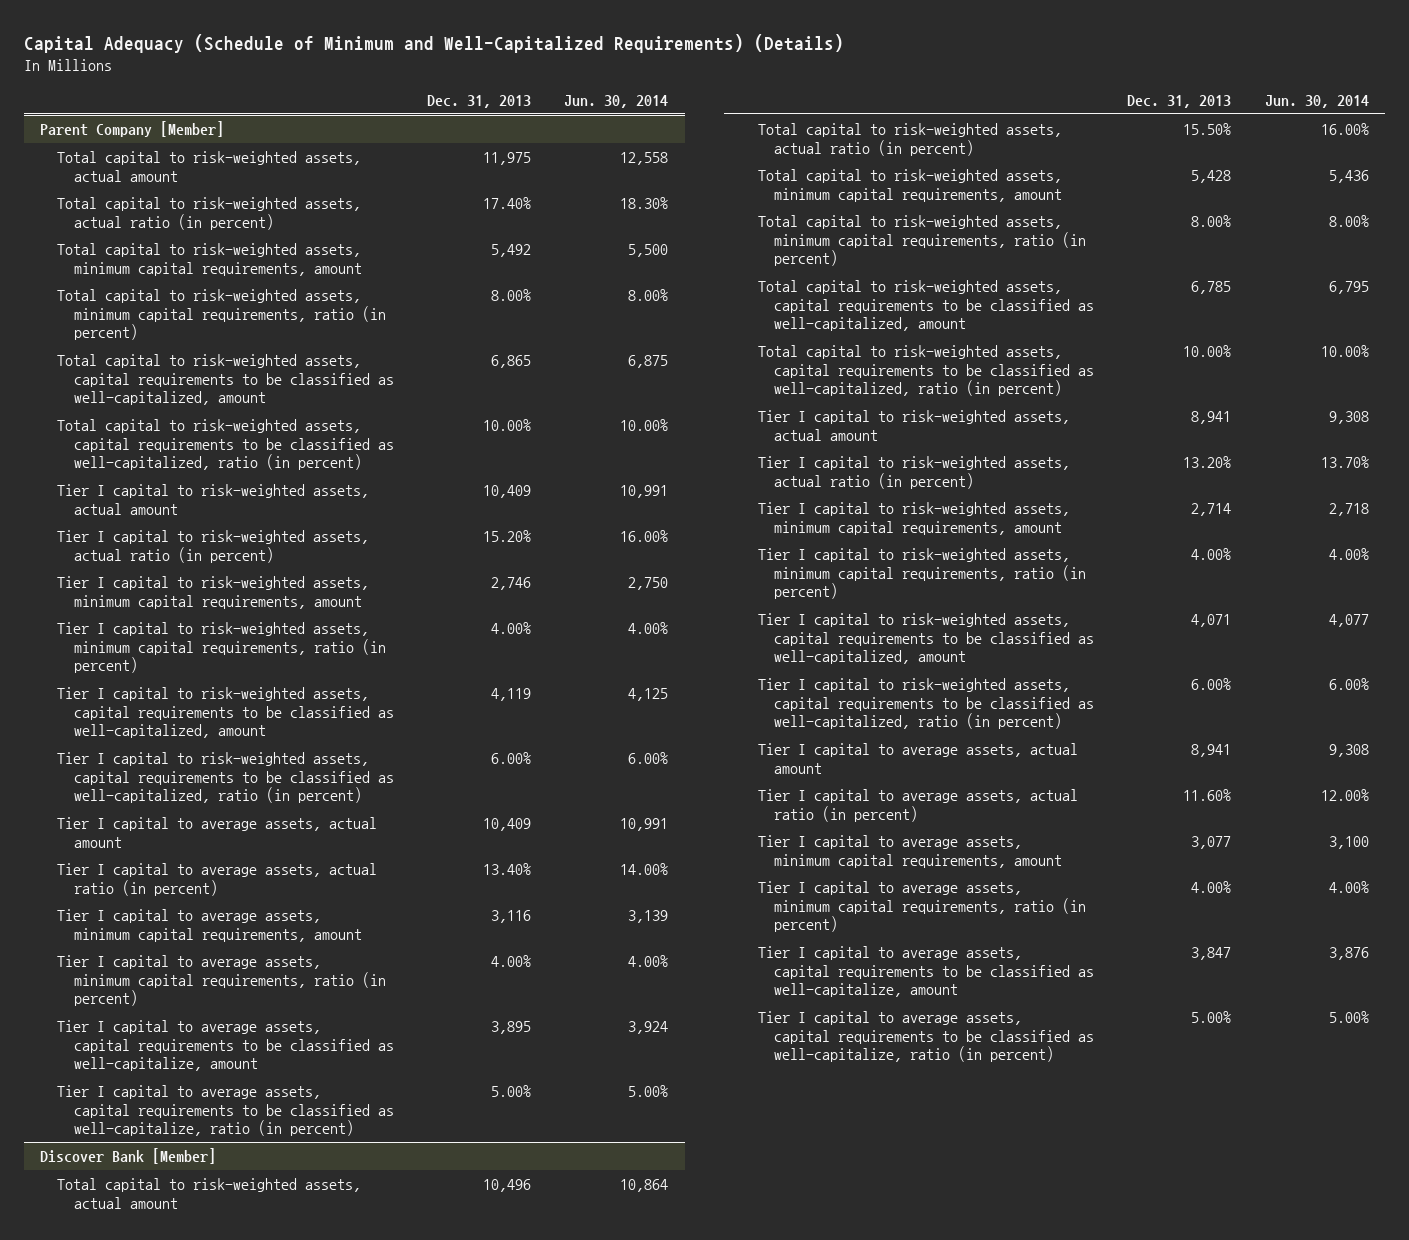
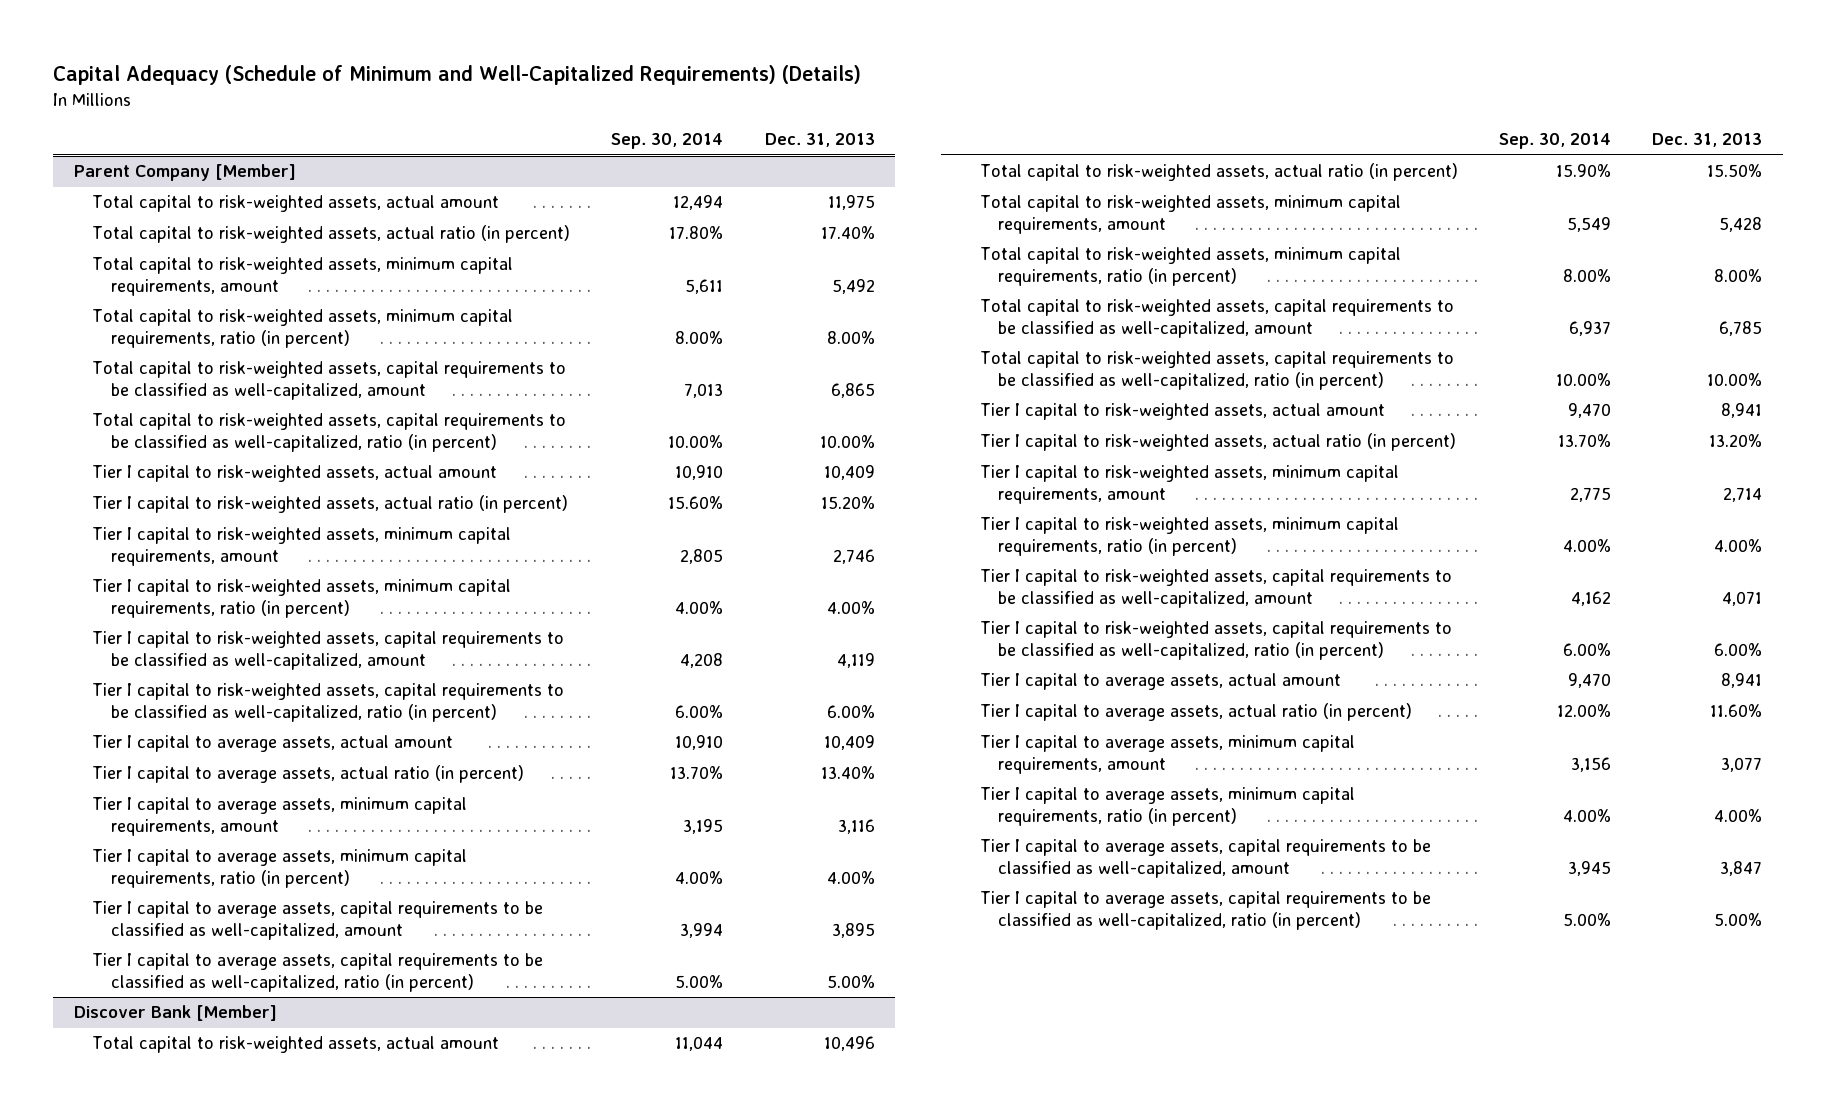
- | Dec. 31, 2013 | Jun. 30, 2014
+ | Sep. 30, 2014 | Dec. 31, 2013
@ Parent Company [Member]
- Tier I capital to average assets, capital requirements to be classified as well-capitalize, amount | 3,895 | 3,924
- Tier I capital to average assets, capital requirements to be classified as well-capitalize, ratio (in percent) | 5.00% | 5.00%
+ Tier I capital to average assets, capital requirements to be classified as well-capitalized, amount | 3,994 | 3,895
+ Tier I capital to average assets, capital requirements to be classified as well-capitalized, ratio (in percent) | 5.00% | 5.00%
@ Discover Bank [Member]
- Tier I capital to average assets, capital requirements to be classified as well-capitalize, amount | 3,847 | 3,876
- Tier I capital to average assets, capital requirements to be classified as well-capitalize, ratio (in percent) | 5.00% | 5.00%
+ Tier I capital to average assets, capital requirements to be classified as well-capitalized, amount | 3,945 | 3,847
+ Tier I capital to average assets, capital requirements to be classified as well-capitalized, ratio (in percent) | 5.00% | 5.00%

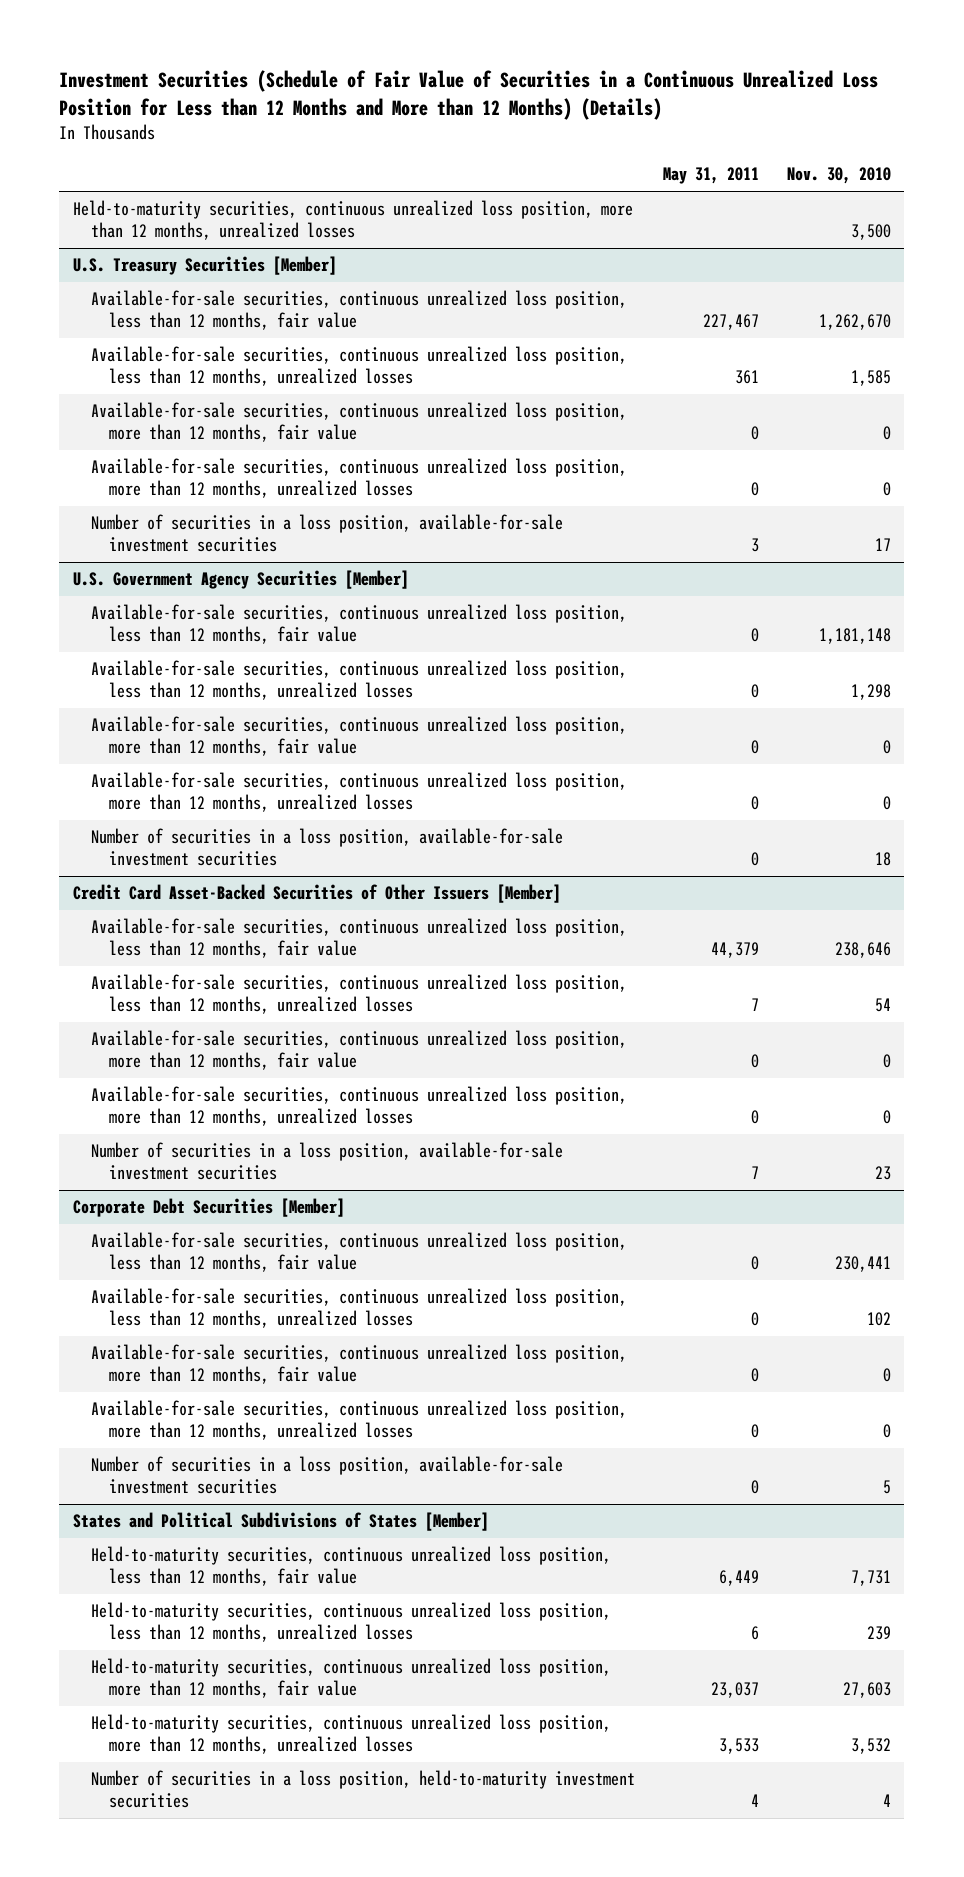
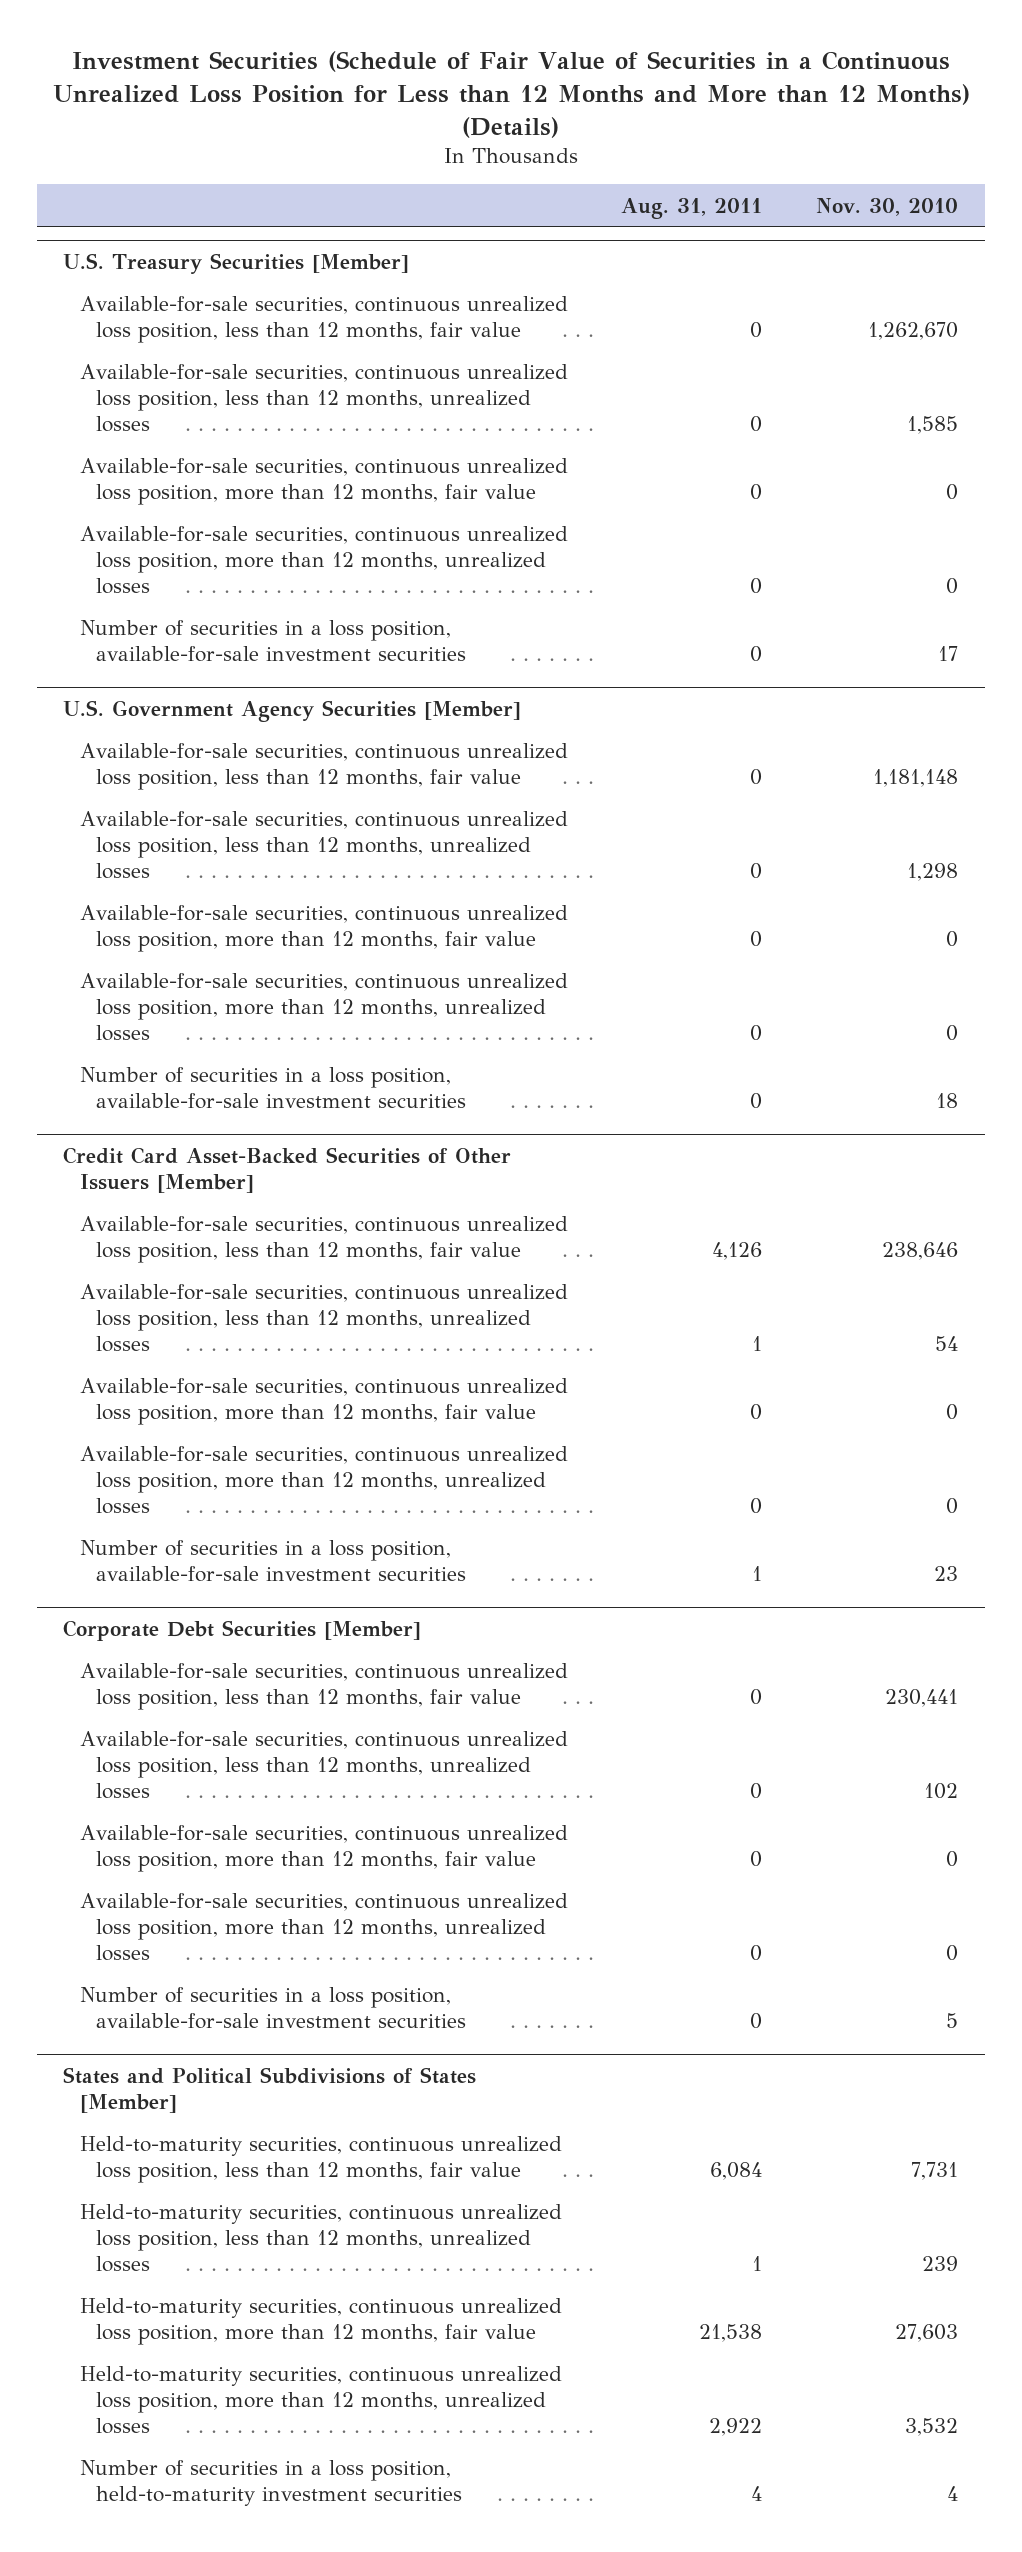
- | May 31, 2011 | Nov. 30, 2010
+ | Aug. 31, 2011 | Nov. 30, 2010
- Held-to-maturity securities, continuous unrealized loss position, more than 12 months, unrealized losses | | 3,500

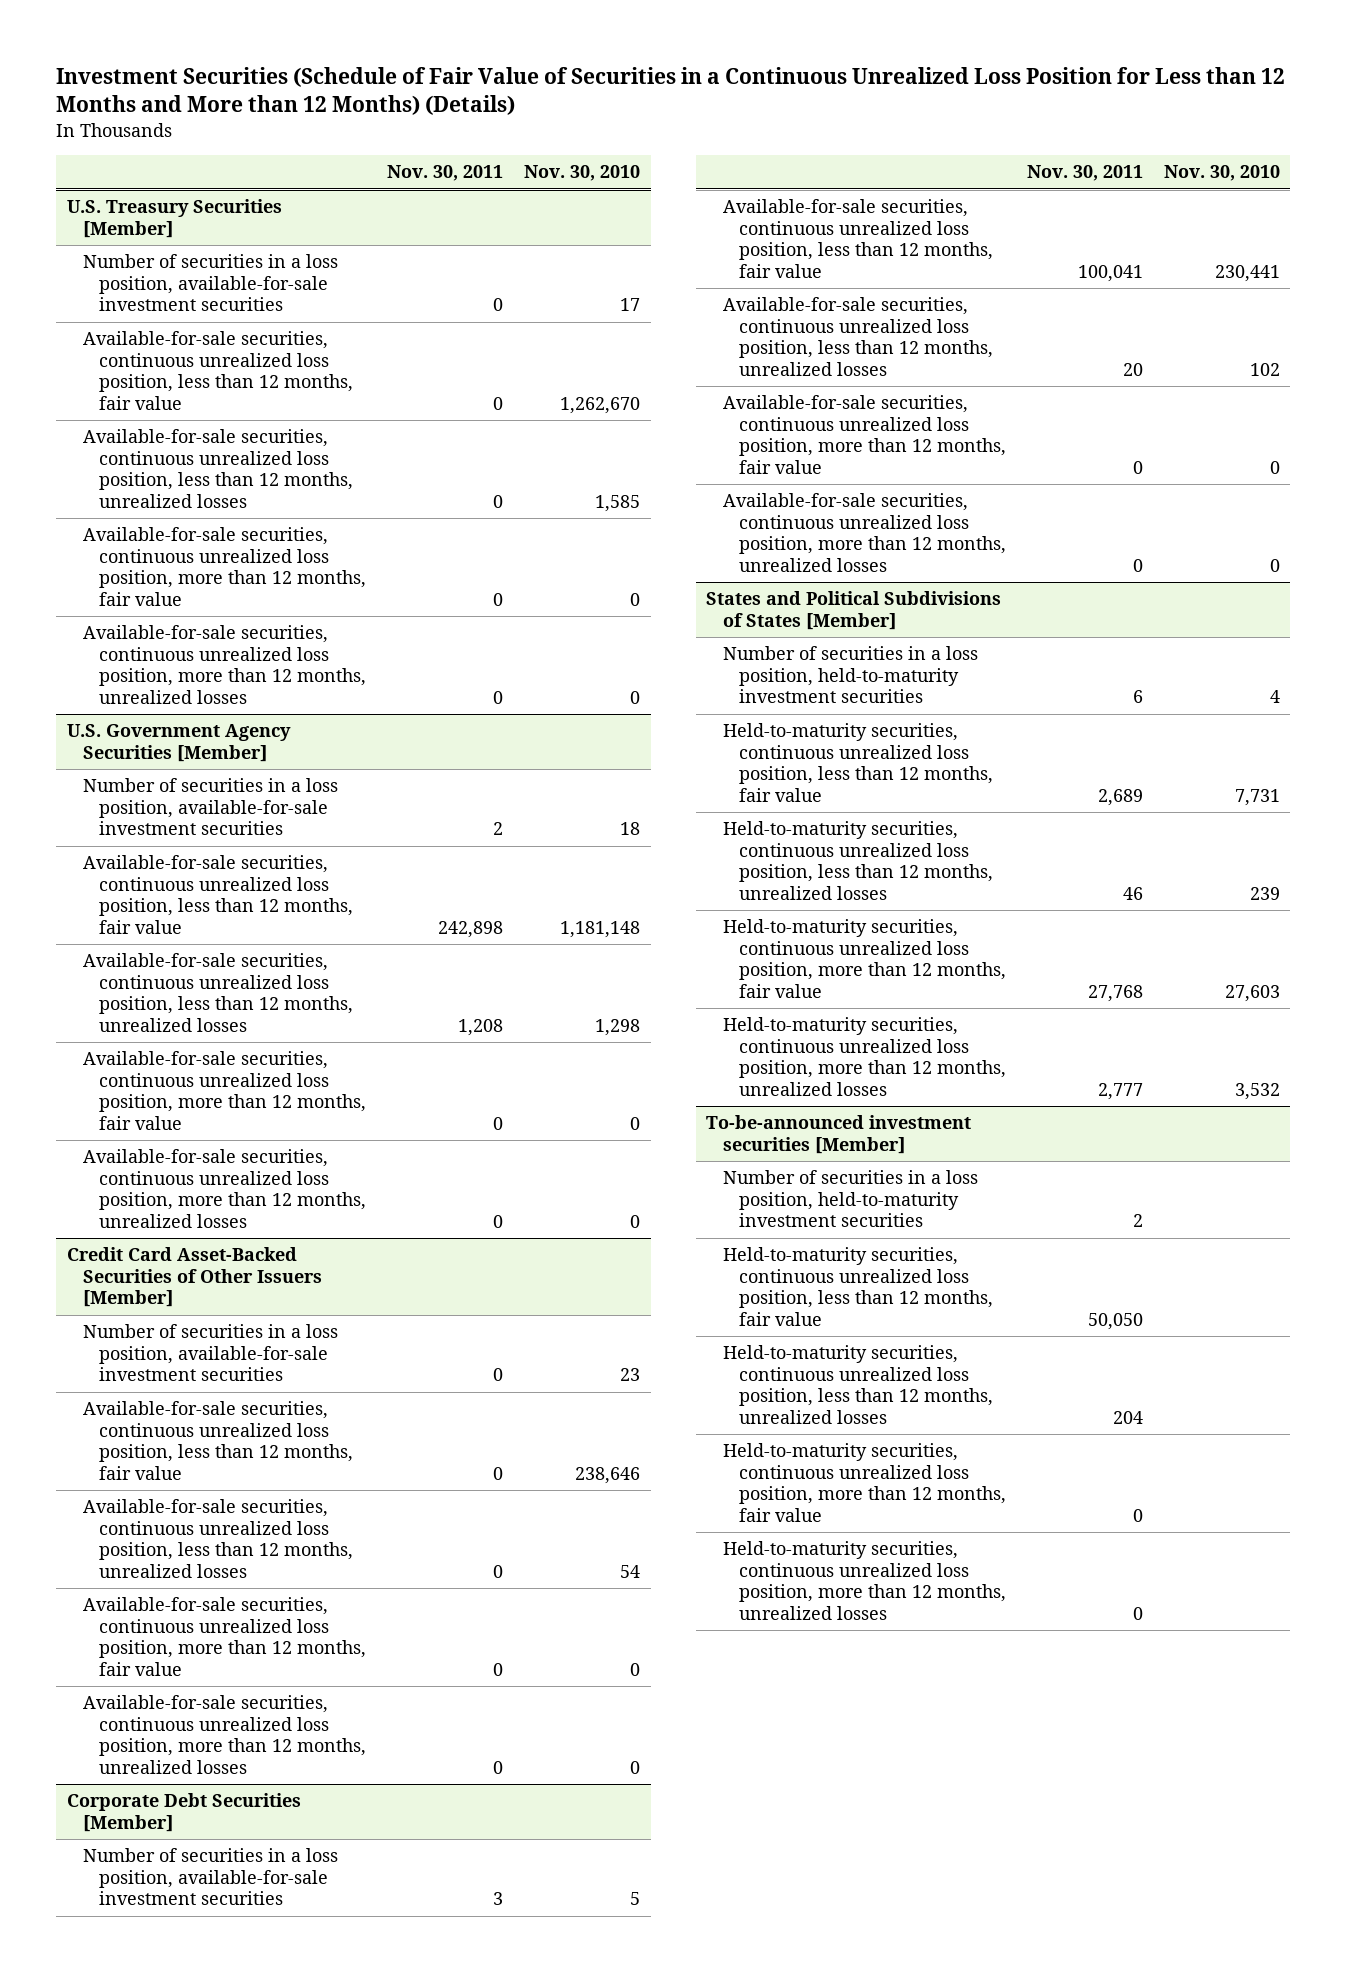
- | Aug. 31, 2011 | Nov. 30, 2010
+ | Nov. 30, 2011 | Nov. 30, 2010
@ U.S. Treasury Securities [Member]
moved up: Number of securities in a loss position, available-for-sale investment securities | 0 | 17
@ U.S. Government Agency Securities [Member]
moved up: Number of securities in a loss position, available-for-sale investment securities | 2 | 18
@ Credit Card Asset-Backed Securities of Other Issuers [Member]
moved up: Number of securities in a loss position, available-for-sale investment securities | 0 | 23
@ Corporate Debt Securities [Member]
moved up: Number of securities in a loss position, available-for-sale investment securities | 3 | 5
@ States and Political Subdivisions of States [Member]
moved up: Number of securities in a loss position, held-to-maturity investment securities | 6 | 4
+ To-be-announced investment securities [Member]
+ Number of securities in a loss position, held-to-maturity investment securities | 2 |
+ Held-to-maturity securities, continuous unrealized loss position, less than 12 months, fair value | 50,050 |
+ Held-to-maturity securities, continuous unrealized loss position, less than 12 months, unrealized losses | 204 |
+ Held-to-maturity securities, continuous unrealized loss position, more than 12 months, fair value | 0 |
+ Held-to-maturity securities, continuous unrealized loss position, more than 12 months, unrealized losses | 0 |

